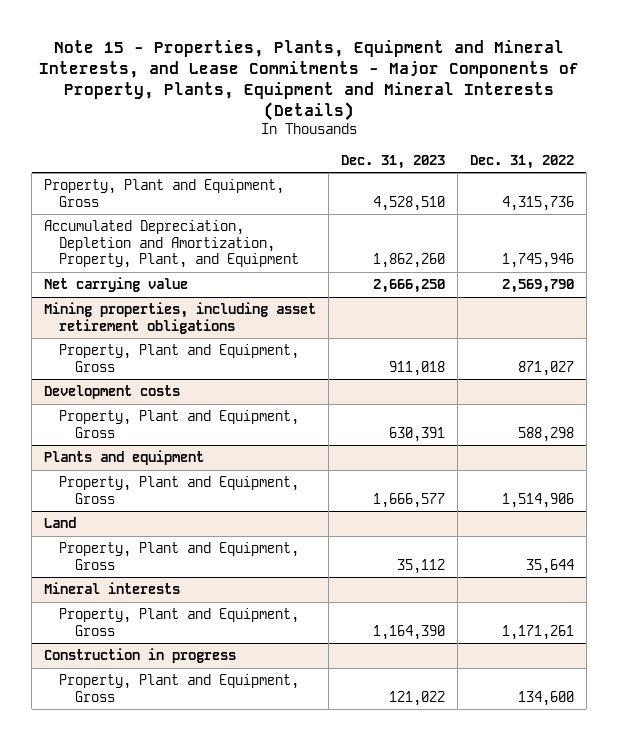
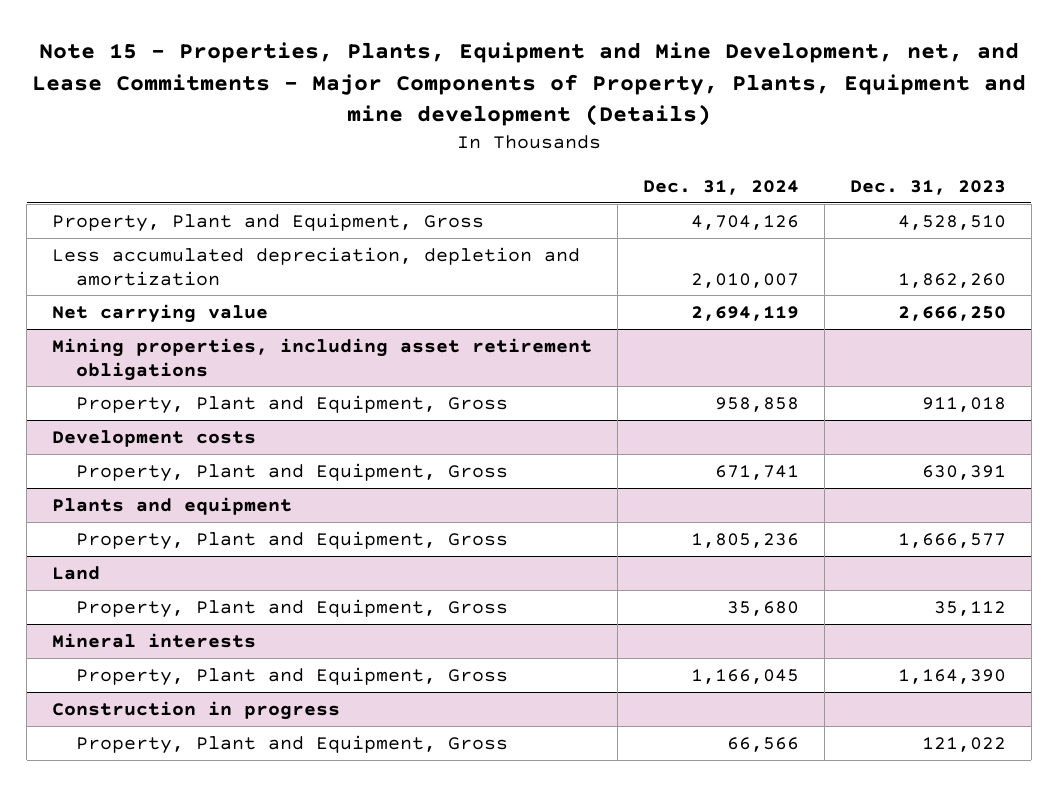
- Note 15 - Properties, Plants, Equipment and Mineral Interests, and Lease Commitments - Major Components of Property, Plants, Equipment and Mineral Interests (Details)
+ Note 15 - Properties, Plants, Equipment and Mine Development, net, and Lease Commitments - Major Components of Property, Plants, Equipment and mine development (Details)
- | Dec. 31, 2023 | Dec. 31, 2022
+ | Dec. 31, 2024 | Dec. 31, 2023
- Accumulated Depreciation, Depletion and Amortization, Property, Plant, and Equipment | 1,862,260 | 1,745,946
+ Less accumulated depreciation, depletion and amortization | 2,010,007 | 1,862,260

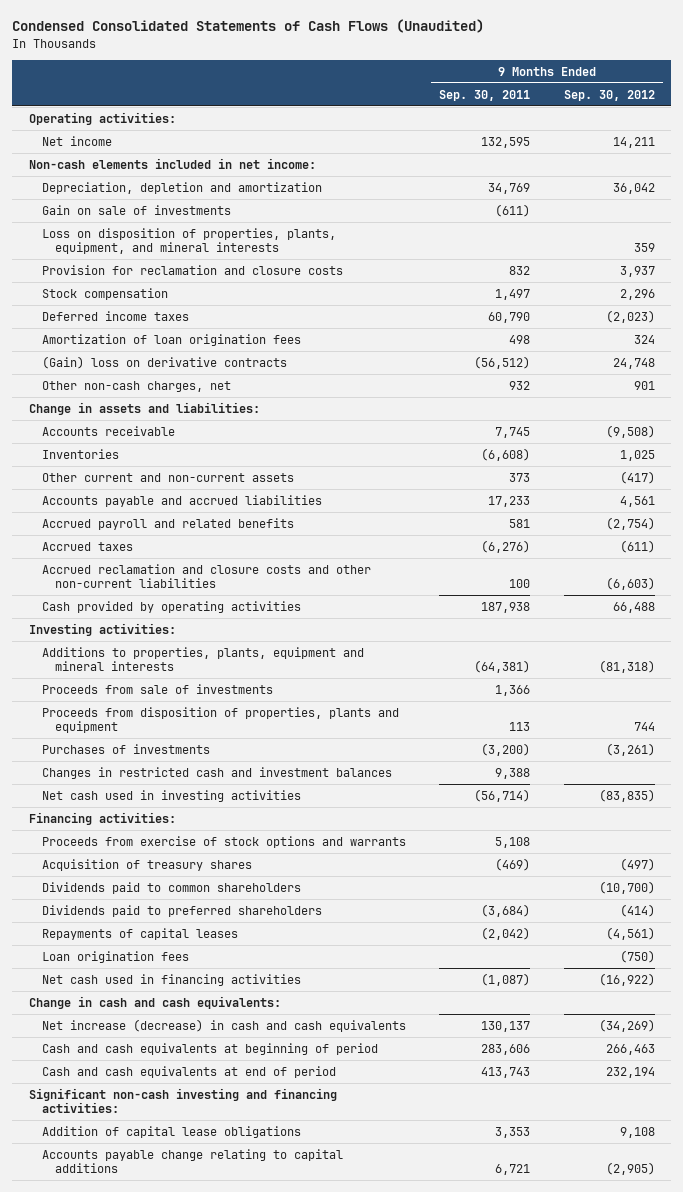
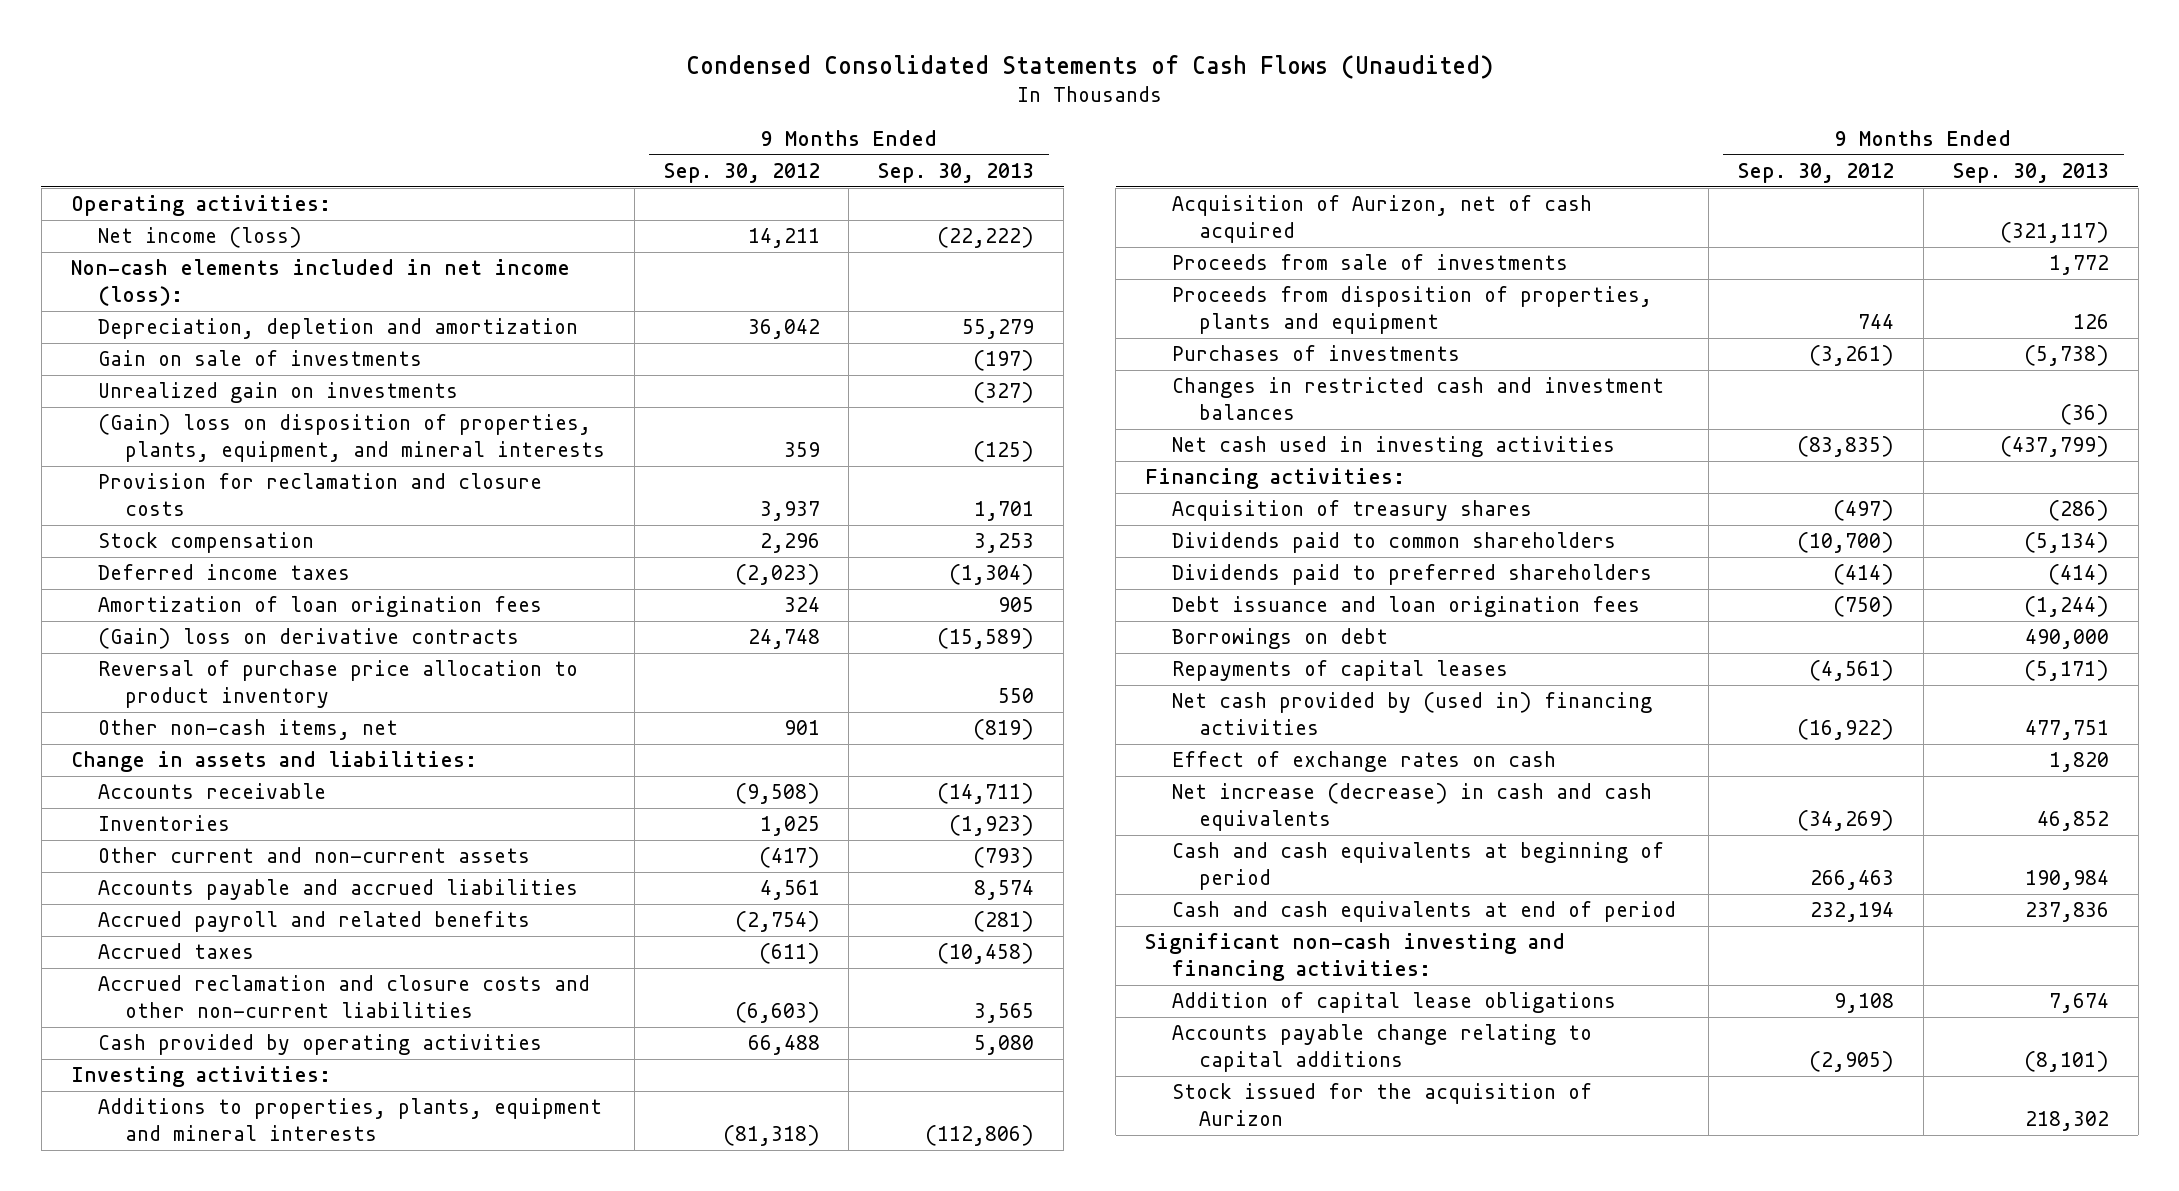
- | 9 Months Ended Sep. 30, 2011 | 9 Months Ended Sep. 30, 2012
+ | 9 Months Ended Sep. 30, 2012 | 9 Months Ended Sep. 30, 2013
- Net income | 132,595 | 14,211
- Non-cash elements included in net income:
+ Net income (loss) | 14,211 | (22,222)
+ Non-cash elements included in net income (loss):
- Loss on disposition of properties, plants, equipment, and mineral interests | | 359
+ Unrealized gain on investments | | (327)
+ (Gain) loss on disposition of properties, plants, equipment, and mineral interests | 359 | (125)
- Other non-cash charges, net | 932 | 901
+ Reversal of purchase price allocation to product inventory | | 550
+ Other non-cash items, net | 901 | (819)
+ Acquisition of Aurizon, net of cash acquired | | (321,117)
- Proceeds from exercise of stock options and warrants | 5,108 |
+ Debt issuance and loan origination fees | (750) | (1,244)
+ Borrowings on debt | | 490,000
- Loan origination fees | | (750)
- Net cash used in financing activities | (1,087) | (16,922)
- Change in cash and cash equivalents:
+ Net cash provided by (used in) financing activities | (16,922) | 477,751
+ Effect of exchange rates on cash | | 1,820
+ Stock issued for the acquisition of Aurizon | | 218,302

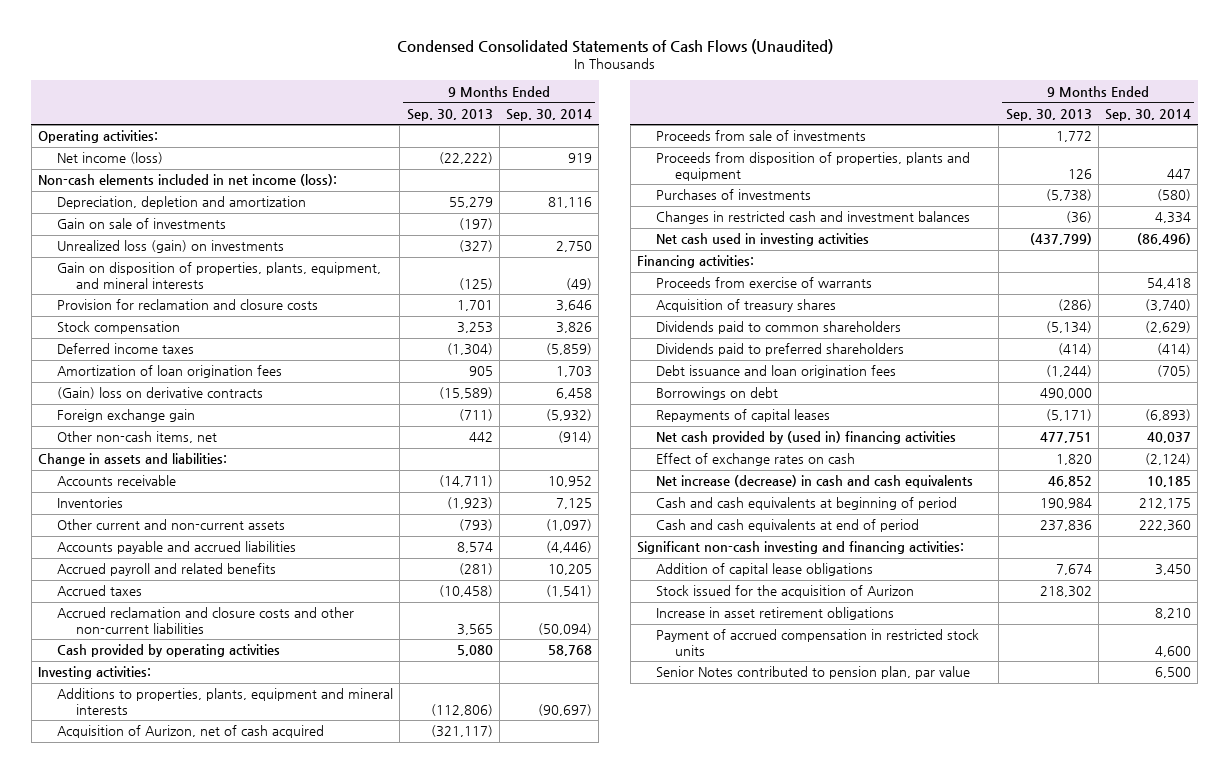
- | 9 Months Ended Sep. 30, 2012 | 9 Months Ended Sep. 30, 2013
+ | 9 Months Ended Sep. 30, 2013 | 9 Months Ended Sep. 30, 2014
- Unrealized gain on investments | | (327)
- (Gain) loss on disposition of properties, plants, equipment, and mineral interests | 359 | (125)
+ Unrealized loss (gain) on investments | (327) | 2,750
+ Gain on disposition of properties, plants, equipment, and mineral interests | (125) | (49)
- Reversal of purchase price allocation to product inventory | | 550
- Other non-cash items, net | 901 | (819)
+ Foreign exchange gain | (711) | (5,932)
+ Other non-cash items, net | 442 | (914)
+ Proceeds from exercise of warrants | | 54,418
- Accounts payable change relating to capital additions | (2,905) | (8,101)
+ Increase in asset retirement obligations | | 8,210
+ Payment of accrued compensation in restricted stock units | | 4,600
+ Senior Notes contributed to pension plan, par value | | 6,500

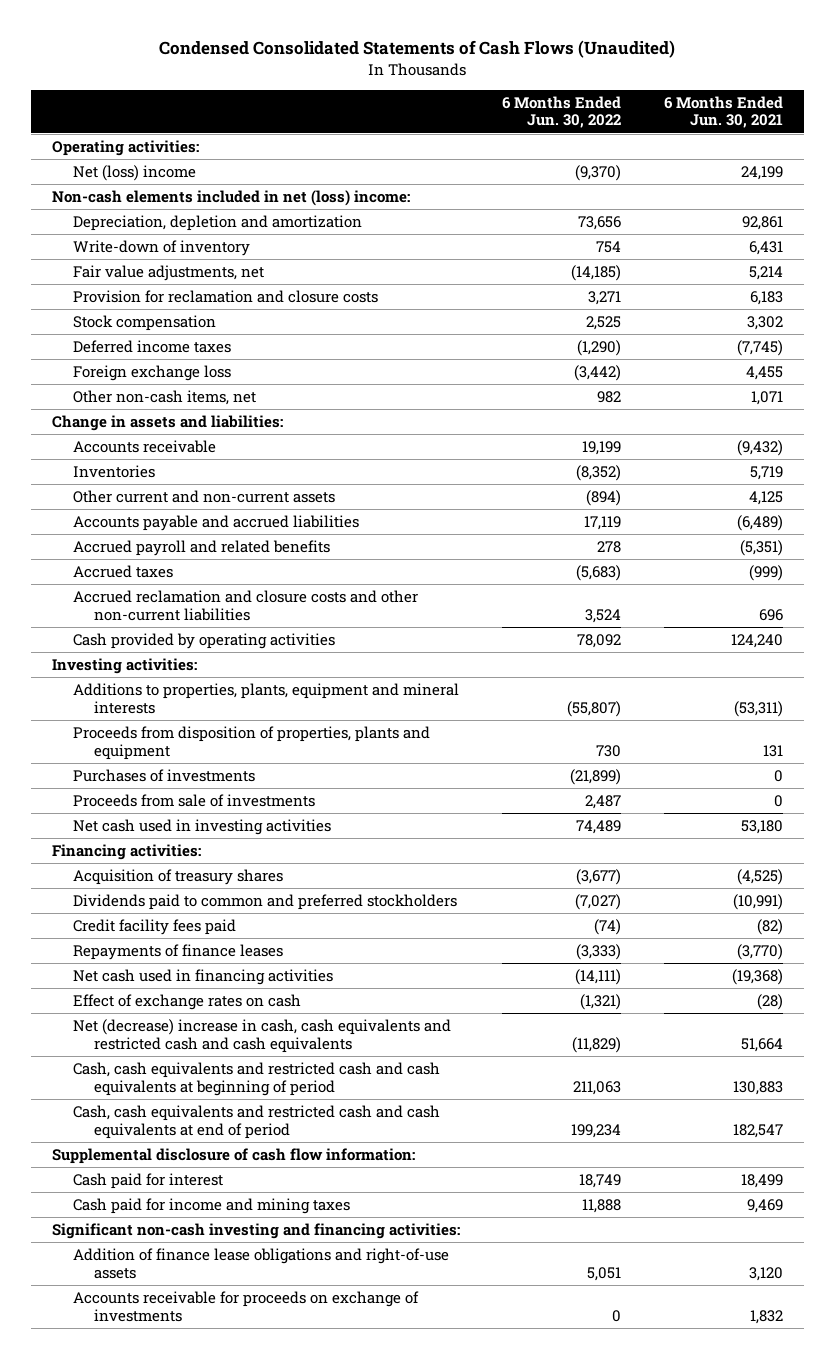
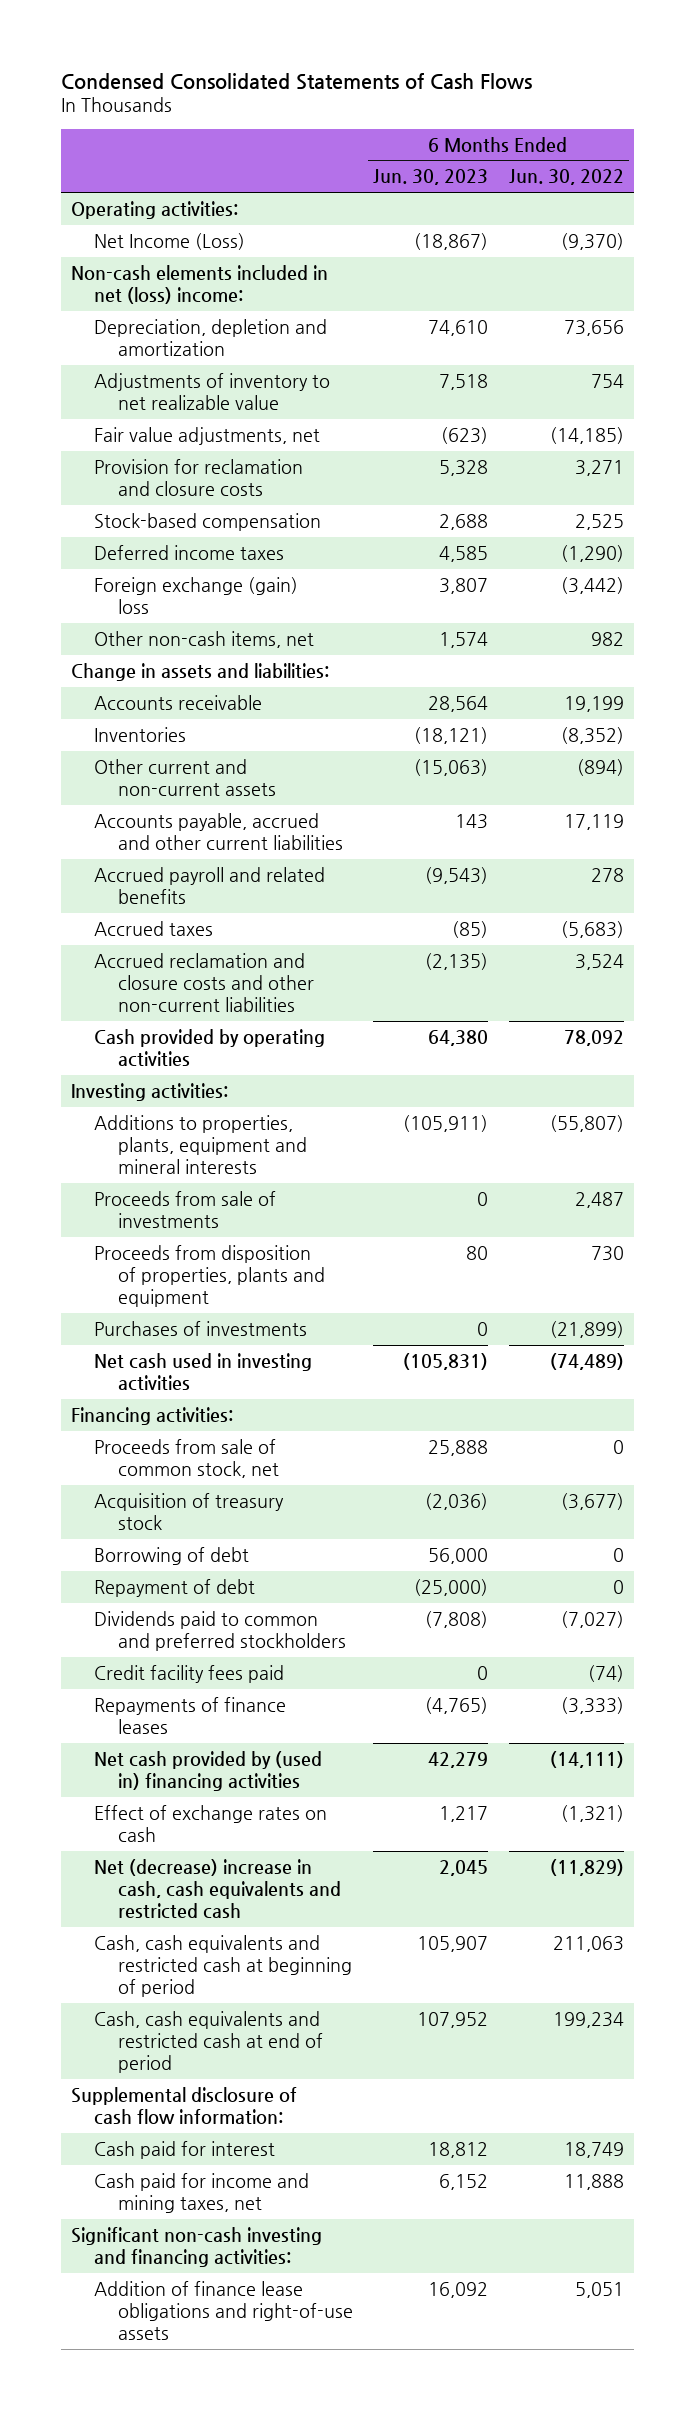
- Condensed Consolidated Statements of Cash Flows (Unaudited)
+ Condensed Consolidated Statements of Cash Flows
- | 6 Months Ended Jun. 30, 2022 | 6 Months Ended Jun. 30, 2021
+ | 6 Months Ended Jun. 30, 2023 | 6 Months Ended Jun. 30, 2022
- Net (loss) income | (9,370) | 24,199
+ Net Income (Loss) | (18,867) | (9,370)
- Write-down of inventory | 754 | 6,431
+ Adjustments of inventory to net realizable value | 7,518 | 754
- Stock compensation | 2,525 | 3,302
+ Stock-based compensation | 2,688 | 2,525
- Foreign exchange loss | (3,442) | 4,455
+ Foreign exchange (gain) loss | 3,807 | (3,442)
- Accounts payable and accrued liabilities | 17,119 | (6,489)
+ Accounts payable, accrued and other current liabilities | 143 | 17,119
moved up: Proceeds from sale of investments | 0 | 2,487
- Net cash used in investing activities | 74,489 | 53,180
+ Net cash used in investing activities | (105,831) | (74,489)
- Acquisition of treasury shares | (3,677) | (4,525)
+ Proceeds from sale of common stock, net | 25,888 | 0
+ Acquisition of treasury stock | (2,036) | (3,677)
+ Borrowing of debt | 56,000 | 0
+ Repayment of debt | (25,000) | 0
- Net cash used in financing activities | (14,111) | (19,368)
+ Net cash provided by (used in) financing activities | 42,279 | (14,111)
- Net (decrease) increase in cash, cash equivalents and restricted cash and cash equivalents | (11,829) | 51,664
- Cash, cash equivalents and restricted cash and cash equivalents at beginning of period | 211,063 | 130,883
- Cash, cash equivalents and restricted cash and cash equivalents at end of period | 199,234 | 182,547
+ Net (decrease) increase in cash, cash equivalents and restricted cash | 2,045 | (11,829)
+ Cash, cash equivalents and restricted cash at beginning of period | 105,907 | 211,063
+ Cash, cash equivalents and restricted cash at end of period | 107,952 | 199,234
- Cash paid for income and mining taxes | 11,888 | 9,469
+ Cash paid for income and mining taxes, net | 6,152 | 11,888
- Accounts receivable for proceeds on exchange of investments | 0 | 1,832

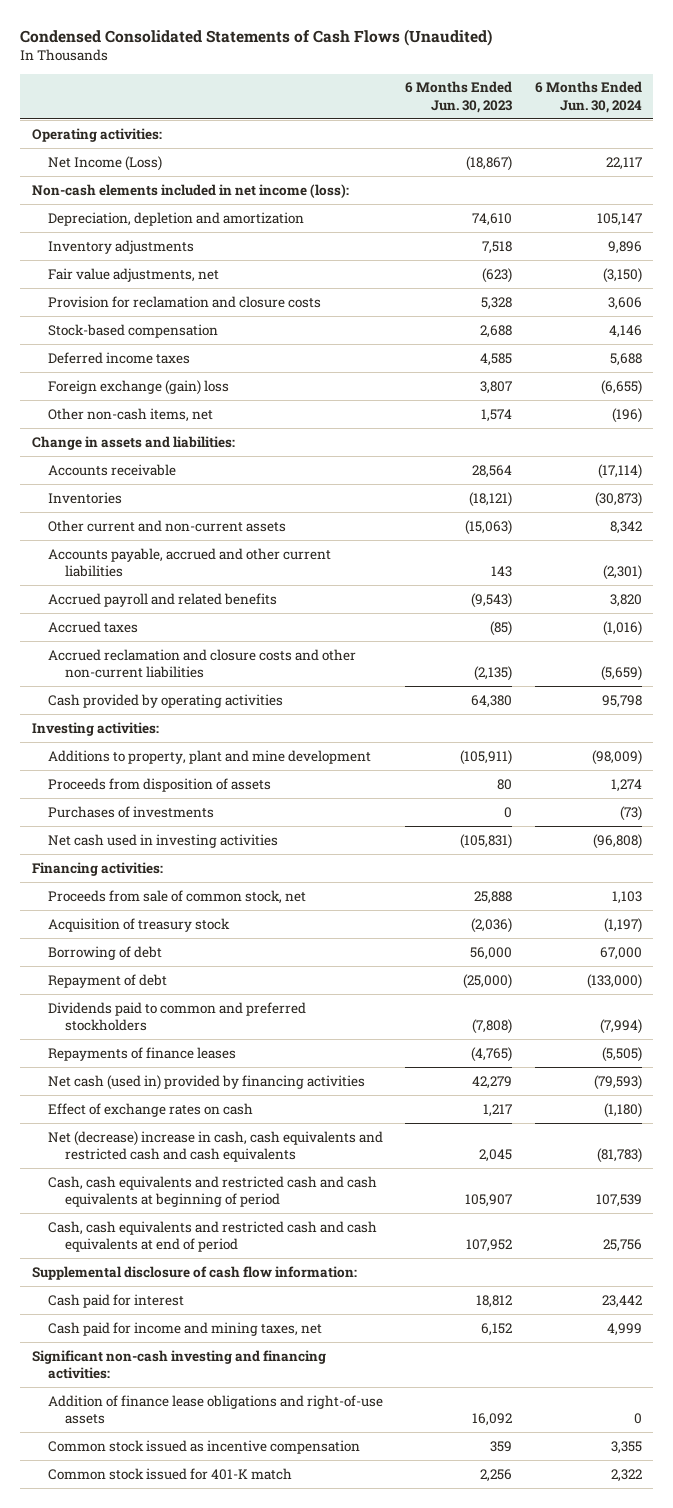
- Condensed Consolidated Statements of Cash Flows
+ Condensed Consolidated Statements of Cash Flows (Unaudited)
- | 6 Months Ended Jun. 30, 2023 | 6 Months Ended Jun. 30, 2022
+ | 6 Months Ended Jun. 30, 2023 | 6 Months Ended Jun. 30, 2024
- Non-cash elements included in net (loss) income:
+ Non-cash elements included in net income (loss):
- Adjustments of inventory to net realizable value | 7,518 | 754
+ Inventory adjustments | 7,518 | 9,896
- Additions to properties, plants, equipment and mineral interests | (105,911) | (55,807)
- Proceeds from sale of investments | 0 | 2,487
- Proceeds from disposition of properties, plants and equipment | 80 | 730
+ Additions to property, plant and mine development | (105,911) | (98,009)
+ Proceeds from disposition of assets | 80 | 1,274
- Credit facility fees paid | 0 | (74)
- Net cash provided by (used in) financing activities | 42,279 | (14,111)
+ Net cash (used in) provided by financing activities | 42,279 | (79,593)
- Net (decrease) increase in cash, cash equivalents and restricted cash | 2,045 | (11,829)
- Cash, cash equivalents and restricted cash at beginning of period | 105,907 | 211,063
- Cash, cash equivalents and restricted cash at end of period | 107,952 | 199,234
+ Net (decrease) increase in cash, cash equivalents and restricted cash and cash equivalents | 2,045 | (81,783)
+ Cash, cash equivalents and restricted cash and cash equivalents at beginning of period | 105,907 | 107,539
+ Cash, cash equivalents and restricted cash and cash equivalents at end of period | 107,952 | 25,756
+ Common stock issued as incentive compensation | 359 | 3,355
+ Common stock issued for 401-K match | 2,256 | 2,322

